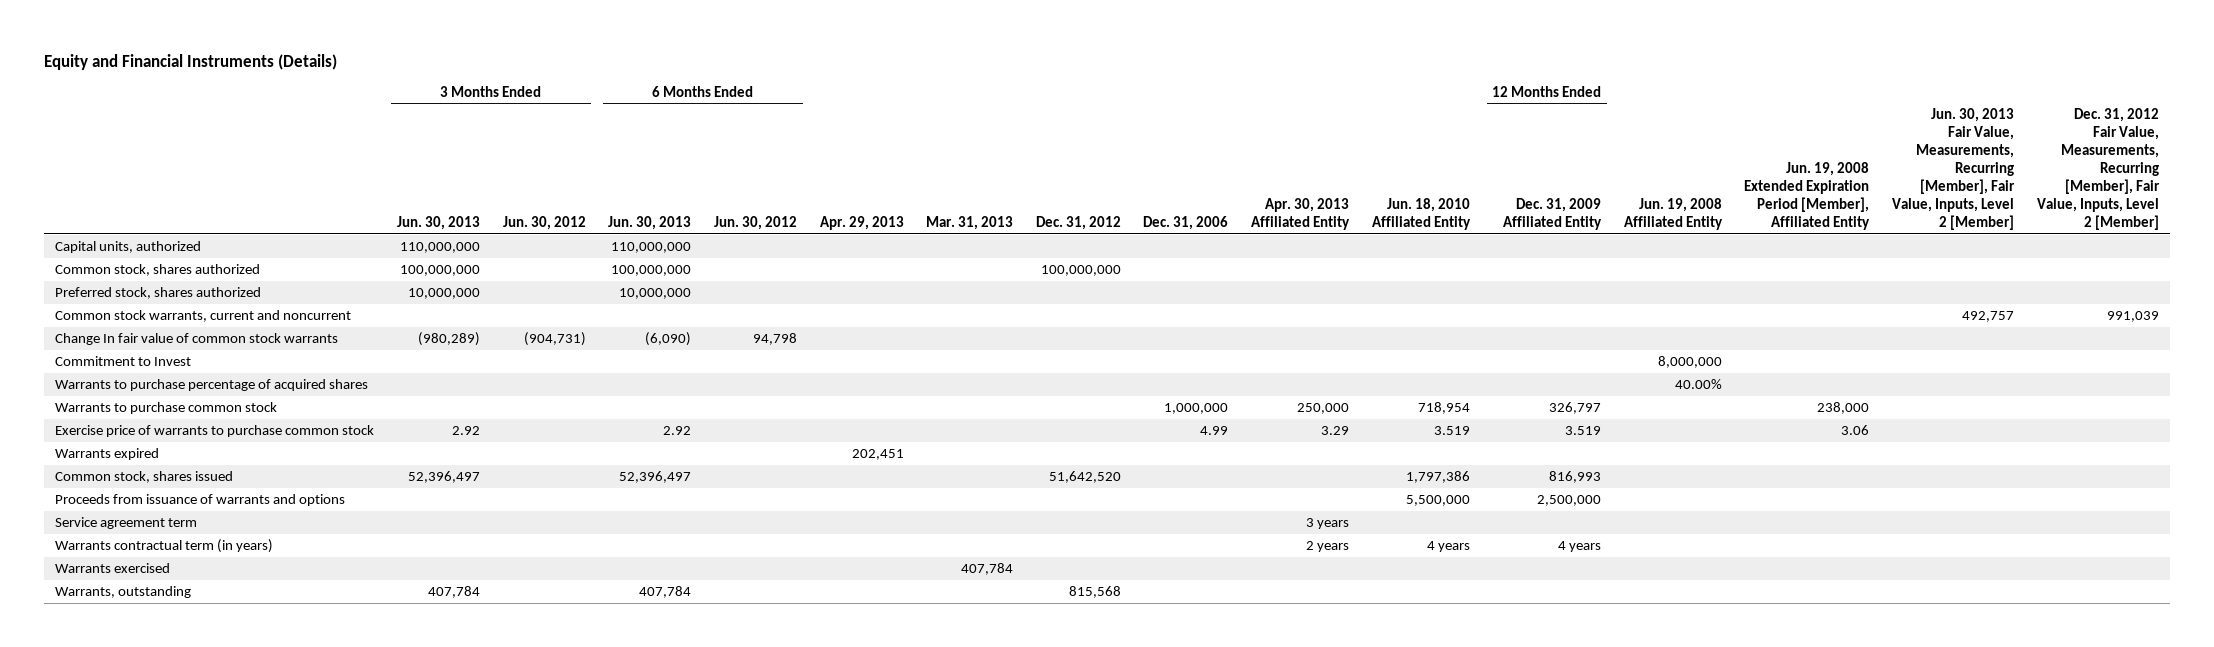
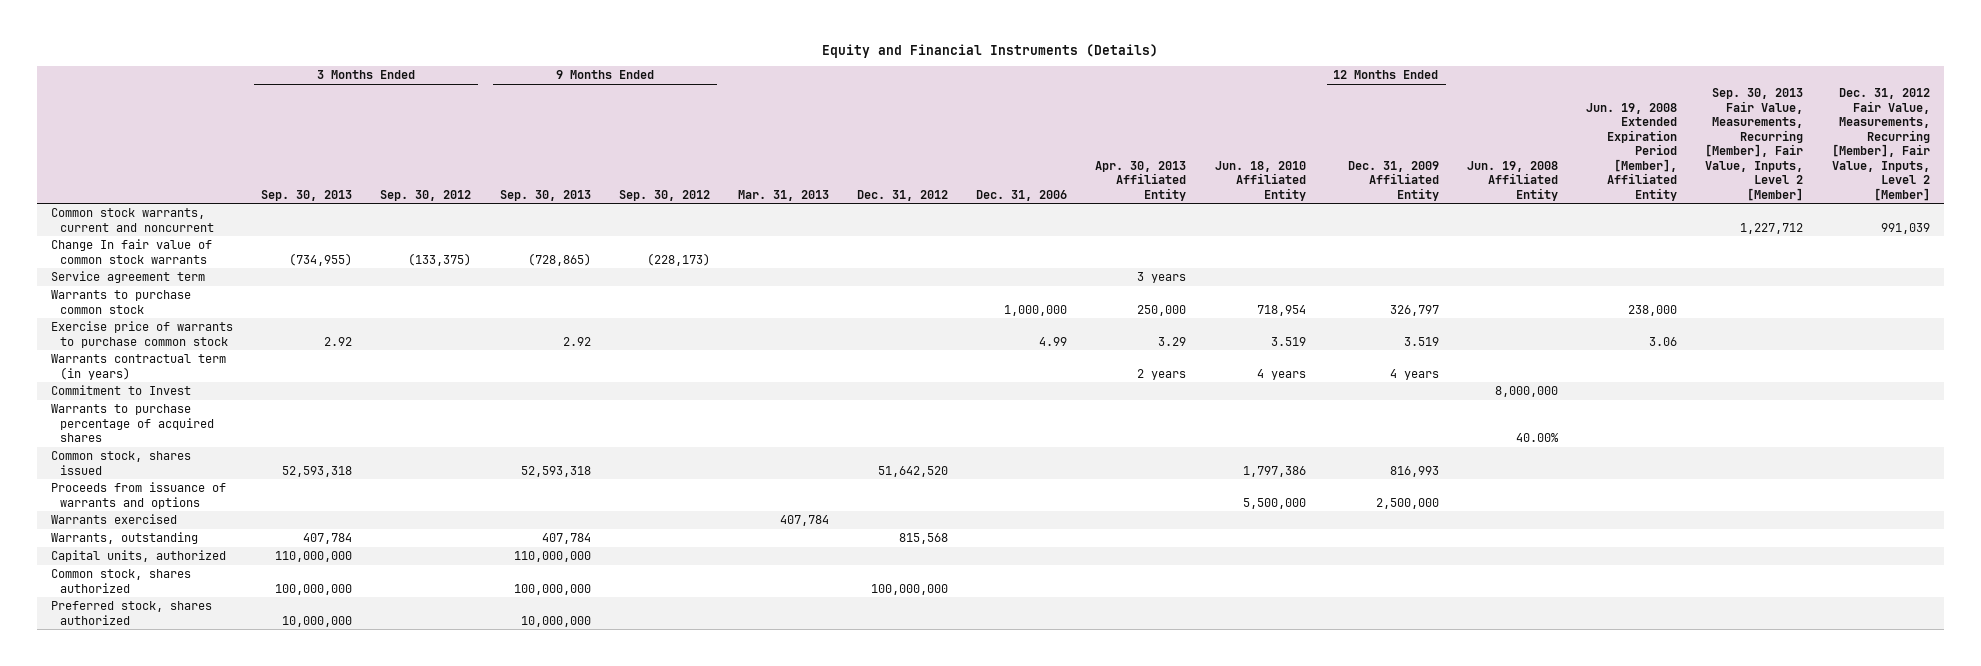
- | 3 Months Ended Jun. 30, 2013 | 3 Months Ended Jun. 30, 2012 | 6 Months Ended Jun. 30, 2013 | 6 Months Ended Jun. 30, 2012 | Apr. 29, 2013 | Mar. 31, 2013 | Dec. 31, 2012 | Dec. 31, 2006 | Apr. 30, 2013 Affiliated Entity | Jun. 18, 2010 Affiliated Entity | 12 Months Ended Dec. 31, 2009 Affiliated Entity | Jun. 19, 2008 Affiliated Entity | Jun. 19, 2008 Extended Expiration Period [Member], Affiliated Entity | Jun. 30, 2013 Fair Value, Measurements, Recurring [Member], Fair Value, Inputs, Level 2 [Member] | Dec. 31, 2012 Fair Value, Measurements, Recurring [Member], Fair Value, Inputs, Level 2 [Member]
+ | 3 Months Ended Sep. 30, 2013 | 3 Months Ended Sep. 30, 2012 | 9 Months Ended Sep. 30, 2013 | 9 Months Ended Sep. 30, 2012 | Mar. 31, 2013 | Dec. 31, 2012 | Dec. 31, 2006 | Apr. 30, 2013 Affiliated Entity | Jun. 18, 2010 Affiliated Entity | 12 Months Ended Dec. 31, 2009 Affiliated Entity | Jun. 19, 2008 Affiliated Entity | Jun. 19, 2008 Extended Expiration Period [Member], Affiliated Entity | Sep. 30, 2013 Fair Value, Measurements, Recurring [Member], Fair Value, Inputs, Level 2 [Member] | Dec. 31, 2012 Fair Value, Measurements, Recurring [Member], Fair Value, Inputs, Level 2 [Member]
moved up: Service agreement term | | | | | | | | 3 years | | | | | |
- Warrants expired | | | | | 202,451 | | | | | | | | | |
moved up: Warrants contractual term (in years) | | | | | | | | 2 years | 4 years | 4 years | | | |
moved down: Commitment to Invest | | | | | | | | | | | 8,000,000 | | |
moved down: Warrants to purchase percentage of acquired shares | | | | | | | | | | | 40.00% | | |
moved down: Capital units, authorized | 110,000,000 | | 110,000,000 | | | | | | | | | | |
moved down: Common stock, shares authorized | 100,000,000 | | 100,000,000 | | | 100,000,000 | | | | | | | |
moved down: Preferred stock, shares authorized | 10,000,000 | | 10,000,000 | | | | | | | | | | |

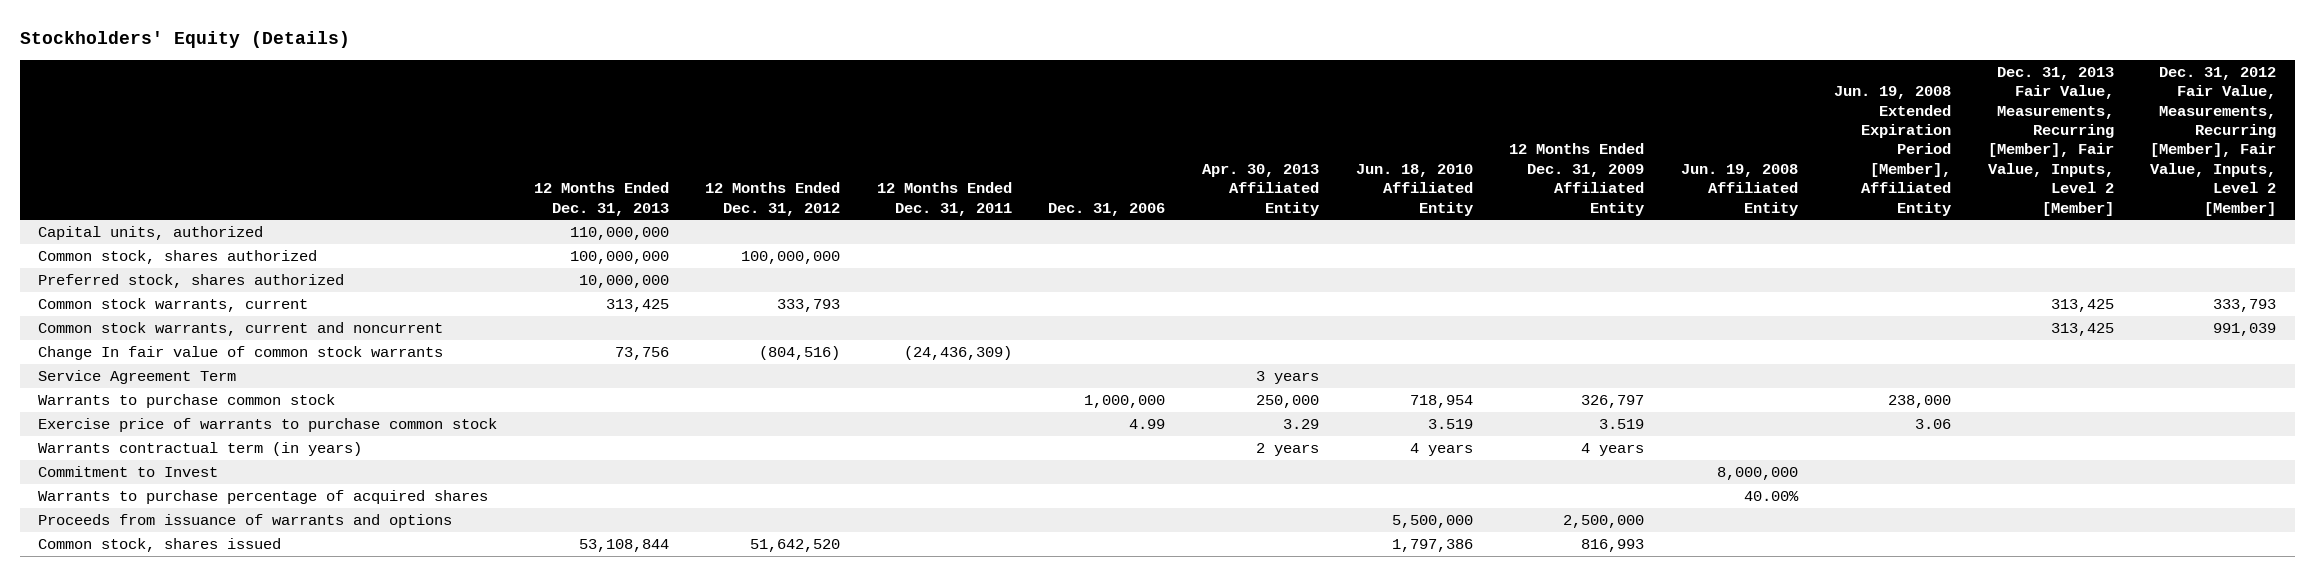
- Equity and Financial Instruments (Details)
+ Stockholders' Equity (Details)
- | 3 Months Ended Sep. 30, 2013 | 3 Months Ended Sep. 30, 2012 | 9 Months Ended Sep. 30, 2013 | 9 Months Ended Sep. 30, 2012 | Mar. 31, 2013 | Dec. 31, 2012 | Dec. 31, 2006 | Apr. 30, 2013 Affiliated Entity | Jun. 18, 2010 Affiliated Entity | 12 Months Ended Dec. 31, 2009 Affiliated Entity | Jun. 19, 2008 Affiliated Entity | Jun. 19, 2008 Extended Expiration Period [Member], Affiliated Entity | Sep. 30, 2013 Fair Value, Measurements, Recurring [Member], Fair Value, Inputs, Level 2 [Member] | Dec. 31, 2012 Fair Value, Measurements, Recurring [Member], Fair Value, Inputs, Level 2 [Member]
+ | 12 Months Ended Dec. 31, 2013 | 12 Months Ended Dec. 31, 2012 | 12 Months Ended Dec. 31, 2011 | Dec. 31, 2006 | Apr. 30, 2013 Affiliated Entity | Jun. 18, 2010 Affiliated Entity | 12 Months Ended Dec. 31, 2009 Affiliated Entity | Jun. 19, 2008 Affiliated Entity | Jun. 19, 2008 Extended Expiration Period [Member], Affiliated Entity | Dec. 31, 2013 Fair Value, Measurements, Recurring [Member], Fair Value, Inputs, Level 2 [Member] | Dec. 31, 2012 Fair Value, Measurements, Recurring [Member], Fair Value, Inputs, Level 2 [Member]
moved up: Capital units, authorized | 110,000,000 | | | | | | | | | |
moved up: Common stock, shares authorized | 100,000,000 | 100,000,000 | | | | | | | | |
moved up: Preferred stock, shares authorized | 10,000,000 | | | | | | | | | |
+ Common stock warrants, current | 313,425 | 333,793 | | | | | | | | 313,425 | 333,793
- Service agreement term | | | | | | | | 3 years | | | | | |
+ Service Agreement Term | | | | | 3 years | | | | | |
- Warrants exercised | | | | | 407,784 | | | | | | | | |
- Warrants, outstanding | 407,784 | | 407,784 | | | 815,568 | | | | | | | |
moved down: Common stock, shares issued | 53,108,844 | 51,642,520 | | | | 1,797,386 | 816,993 | | | |

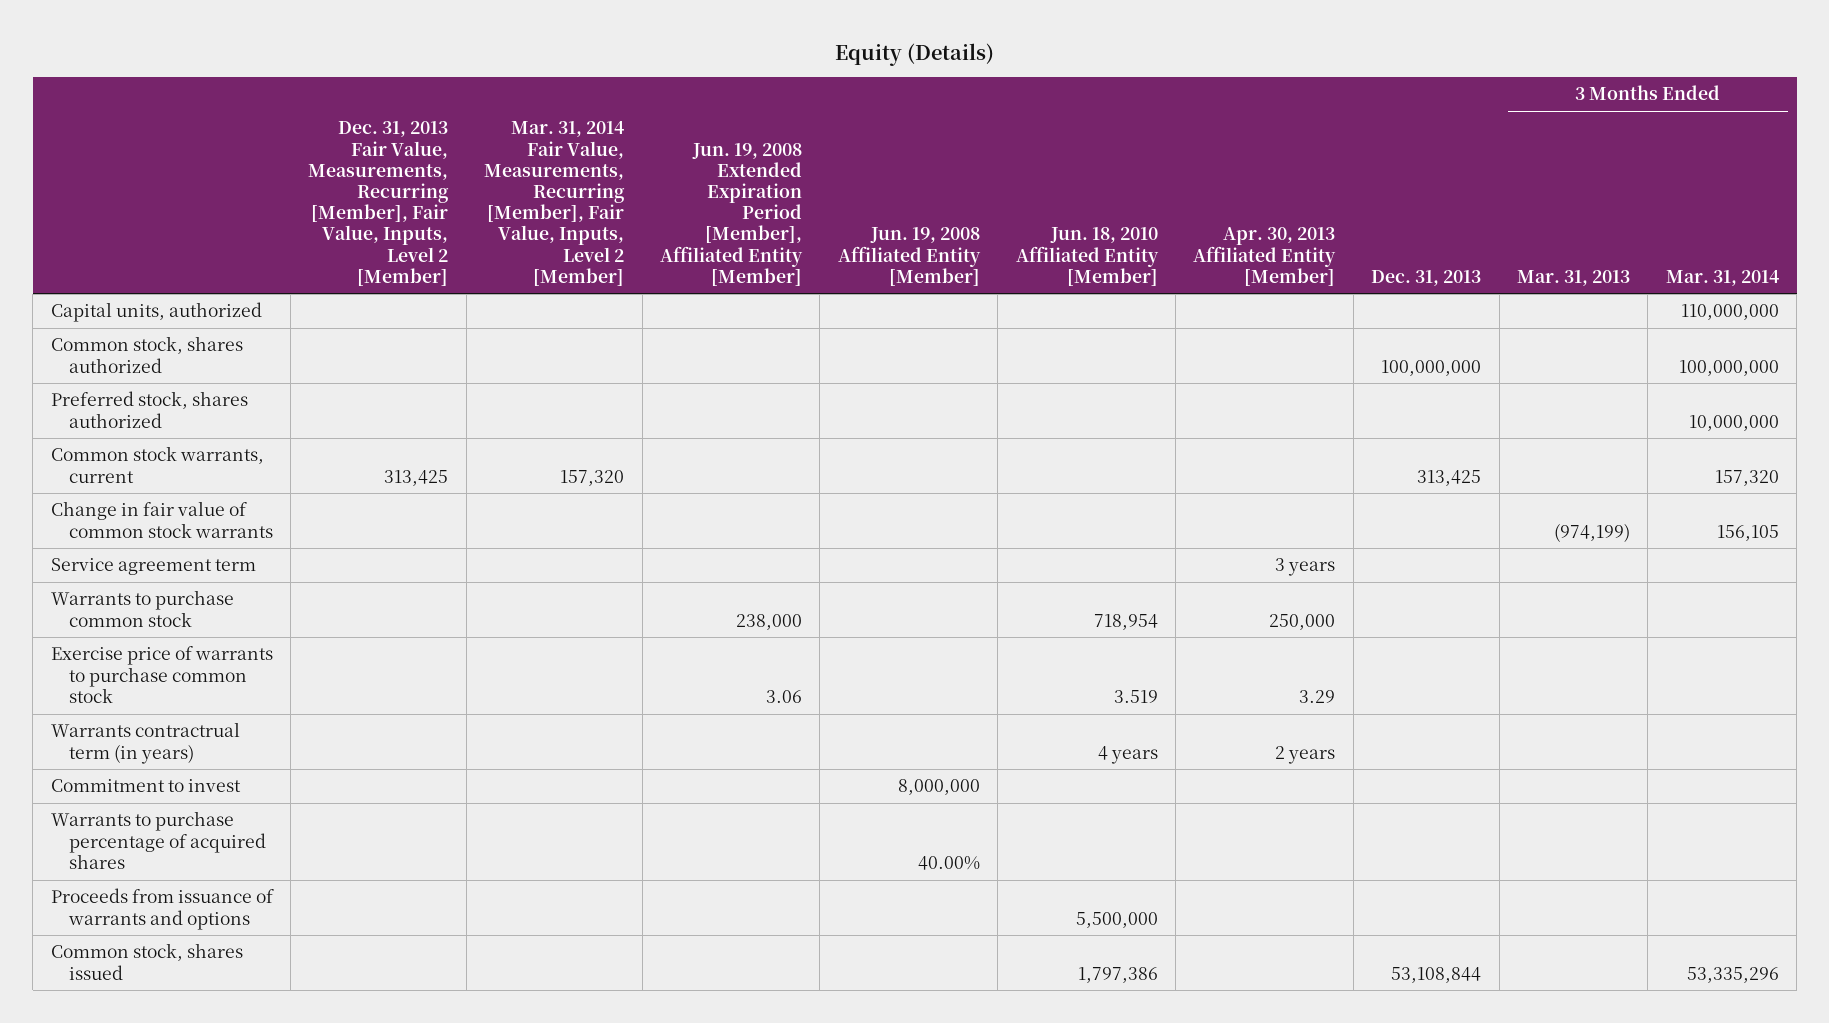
- Stockholders' Equity (Details)
+ Equity (Details)
- | 12 Months Ended Dec. 31, 2013 | 12 Months Ended Dec. 31, 2012 | 12 Months Ended Dec. 31, 2011 | Dec. 31, 2006 | Apr. 30, 2013 Affiliated Entity | Jun. 18, 2010 Affiliated Entity | 12 Months Ended Dec. 31, 2009 Affiliated Entity | Jun. 19, 2008 Affiliated Entity | Jun. 19, 2008 Extended Expiration Period [Member], Affiliated Entity | Dec. 31, 2013 Fair Value, Measurements, Recurring [Member], Fair Value, Inputs, Level 2 [Member] | Dec. 31, 2012 Fair Value, Measurements, Recurring [Member], Fair Value, Inputs, Level 2 [Member]
+ | Dec. 31, 2013 Fair Value, Measurements, Recurring [Member], Fair Value, Inputs, Level 2 [Member] | Mar. 31, 2014 Fair Value, Measurements, Recurring [Member], Fair Value, Inputs, Level 2 [Member] | Jun. 19, 2008 Extended Expiration Period [Member], Affiliated Entity [Member] | Jun. 19, 2008 Affiliated Entity [Member] | Jun. 18, 2010 Affiliated Entity [Member] | Apr. 30, 2013 Affiliated Entity [Member] | Dec. 31, 2013 | 3 Months Ended Mar. 31, 2013 | 3 Months Ended Mar. 31, 2014
- Common stock warrants, current and noncurrent | | | | | | | | | | 313,425 | 991,039
- Change In fair value of common stock warrants | 73,756 | (804,516) | (24,436,309) | | | | | | | |
- Service Agreement Term | | | | | 3 years | | | | | |
+ Change in fair value of common stock warrants | | | | | | | | (974,199) | 156,105
+ Service agreement term | | | | | | 3 years | | |
- Warrants contractual term (in years) | | | | | 2 years | 4 years | 4 years | | | |
- Commitment to Invest | | | | | | | | 8,000,000 | | |
+ Warrants contractrual term (in years) | | | | | 4 years | 2 years | | |
+ Commitment to invest | | | | 8,000,000 | | | | |

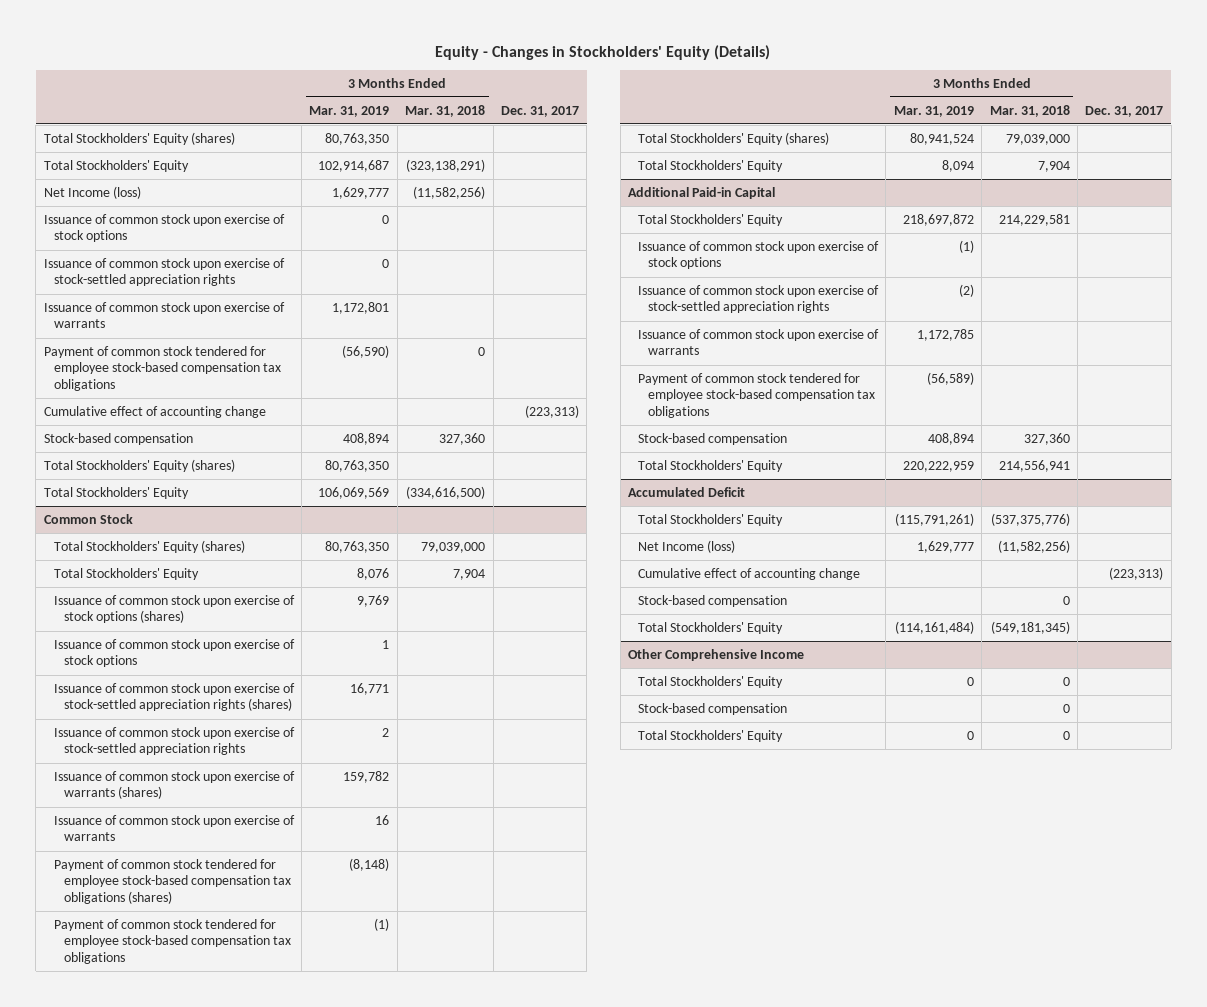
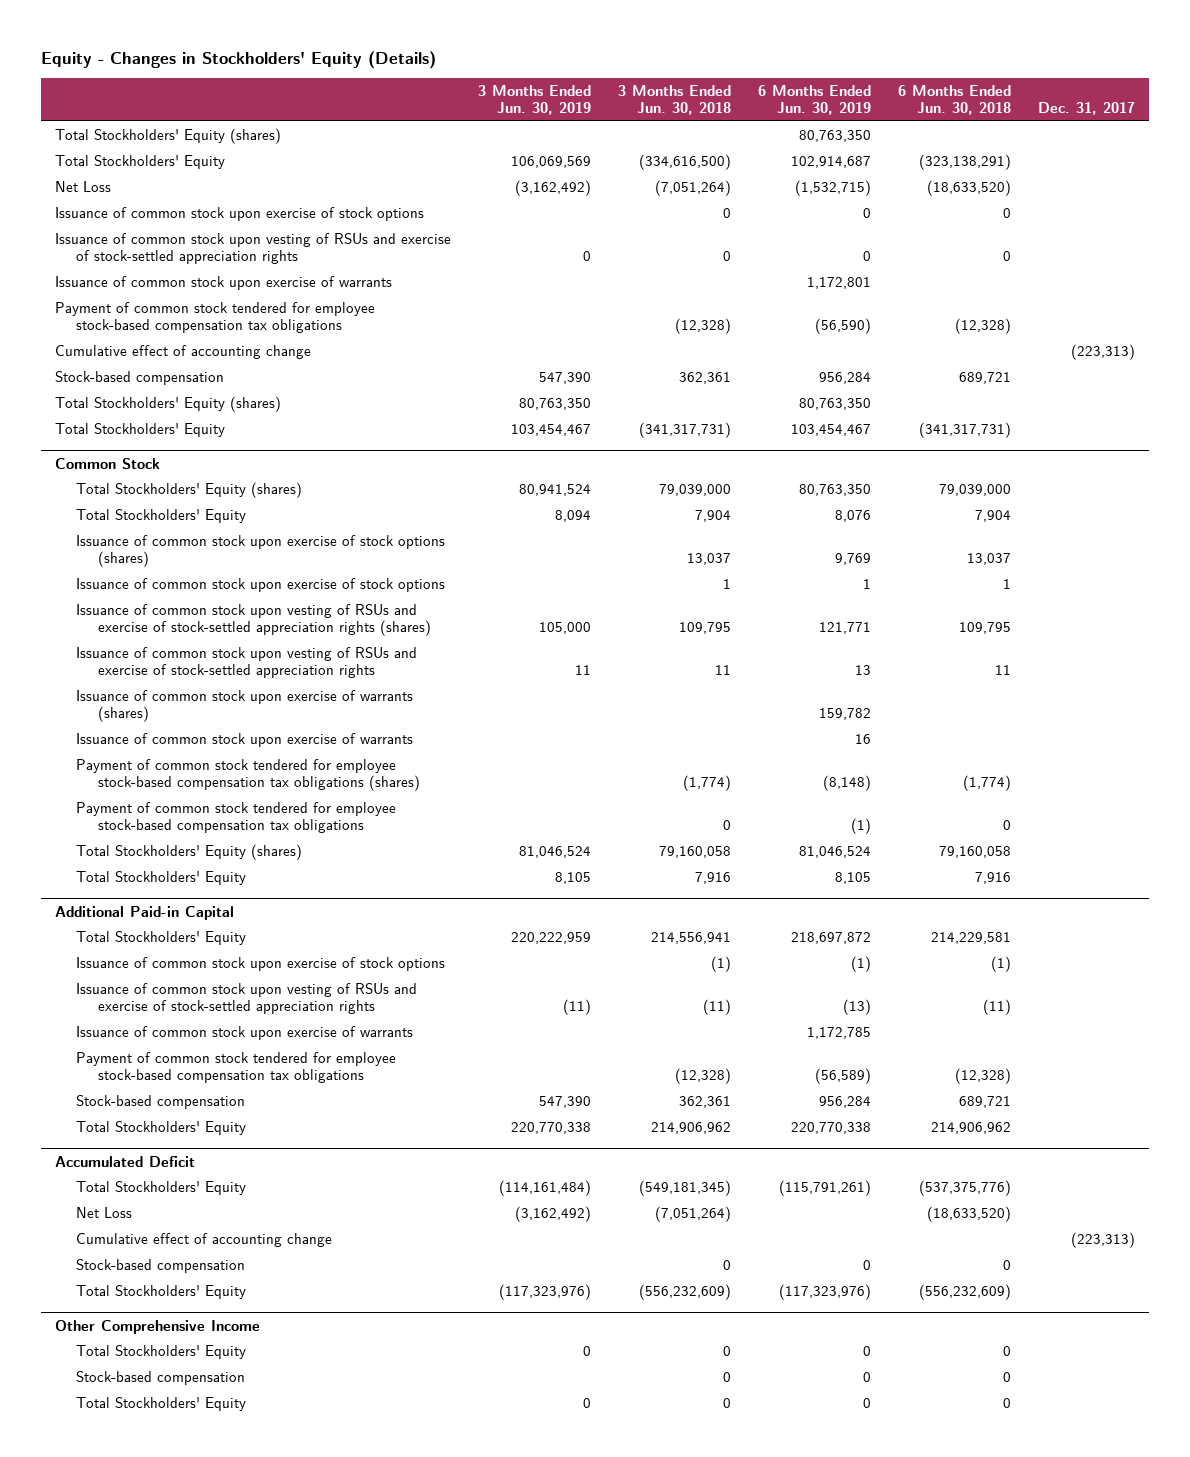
- | 3 Months Ended Mar. 31, 2019 | 3 Months Ended Mar. 31, 2018 | Dec. 31, 2017
+ | 3 Months Ended Jun. 30, 2019 | 3 Months Ended Jun. 30, 2018 | 6 Months Ended Jun. 30, 2019 | 6 Months Ended Jun. 30, 2018 | Dec. 31, 2017
- Net Income (loss) | 1,629,777 | (11,582,256) |
+ Net Loss | (3,162,492) | (7,051,264) | (1,532,715) | (18,633,520) |
- Issuance of common stock upon exercise of stock-settled appreciation rights | 0 | |
+ Issuance of common stock upon vesting of RSUs and exercise of stock-settled appreciation rights | 0 | 0 | 0 | 0 |
@ Common Stock
- Issuance of common stock upon exercise of stock-settled appreciation rights (shares) | 16,771 | |
- Issuance of common stock upon exercise of stock-settled appreciation rights | 2 | |
+ Issuance of common stock upon vesting of RSUs and exercise of stock-settled appreciation rights (shares) | 105,000 | 109,795 | 121,771 | 109,795 |
+ Issuance of common stock upon vesting of RSUs and exercise of stock-settled appreciation rights | 11 | 11 | 13 | 11 |
@ Additional Paid-in Capital
- Issuance of common stock upon exercise of stock-settled appreciation rights | (2) | |
+ Issuance of common stock upon vesting of RSUs and exercise of stock-settled appreciation rights | (11) | (11) | (13) | (11) |
@ Accumulated Deficit
- Net Income (loss) | 1,629,777 | (11,582,256) |
+ Net Loss | (3,162,492) | (7,051,264) | | (18,633,520) |

